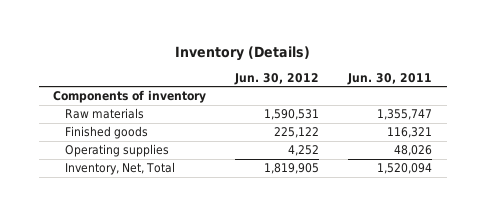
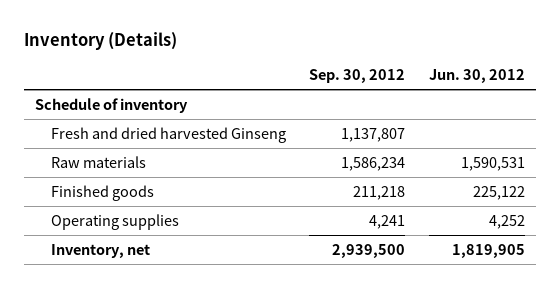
- | Jun. 30, 2012 | Jun. 30, 2011
+ | Sep. 30, 2012 | Jun. 30, 2012
- Components of inventory
+ Schedule of inventory
+ Fresh and dried harvested Ginseng | 1,137,807 |
- Inventory, Net, Total | 1,819,905 | 1,520,094
+ Inventory, net | 2,939,500 | 1,819,905

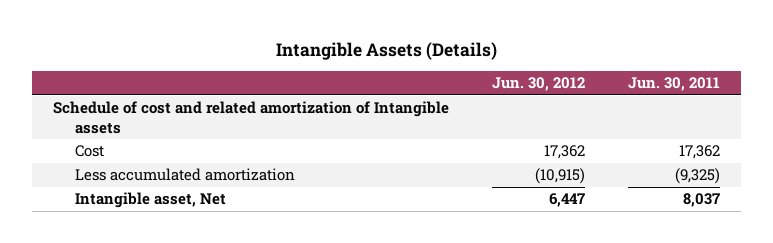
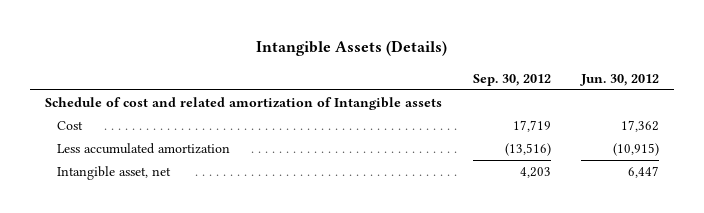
- | Jun. 30, 2012 | Jun. 30, 2011
+ | Sep. 30, 2012 | Jun. 30, 2012
- Intangible asset, Net | 6,447 | 8,037
+ Intangible asset, net | 4,203 | 6,447

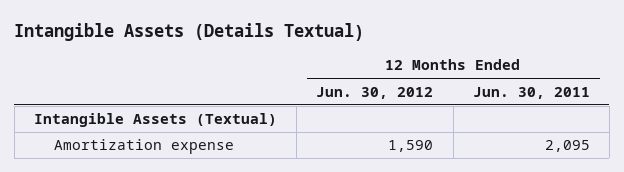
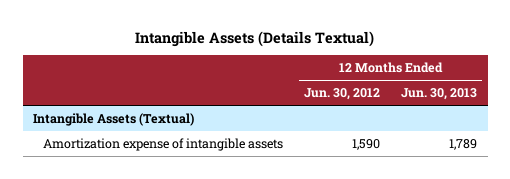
- | 12 Months Ended Jun. 30, 2012 | 12 Months Ended Jun. 30, 2011
+ | 12 Months Ended Jun. 30, 2012 | 12 Months Ended Jun. 30, 2013
- Amortization expense | 1,590 | 2,095
+ Amortization expense of intangible assets | 1,590 | 1,789

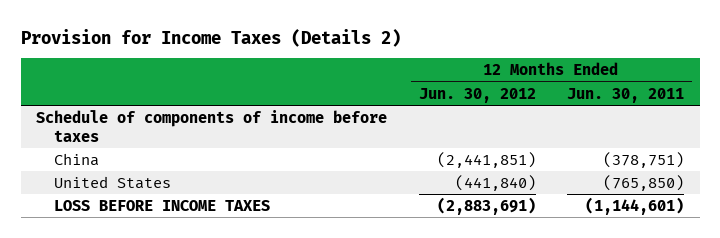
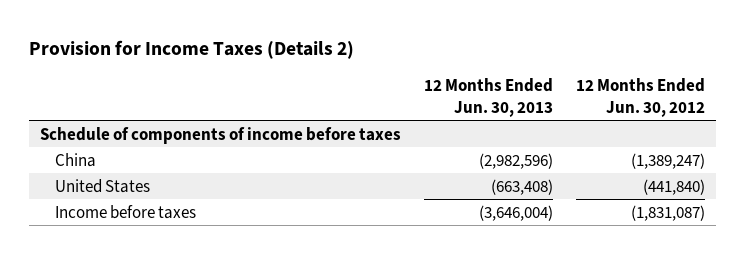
- | 12 Months Ended Jun. 30, 2012 | 12 Months Ended Jun. 30, 2011
+ | 12 Months Ended Jun. 30, 2013 | 12 Months Ended Jun. 30, 2012
- China | (2,441,851) | (378,751)
+ China | (2,982,596) | (1,389,247)
- LOSS BEFORE INCOME TAXES | (2,883,691) | (1,144,601)
+ Income before taxes | (3,646,004) | (1,831,087)

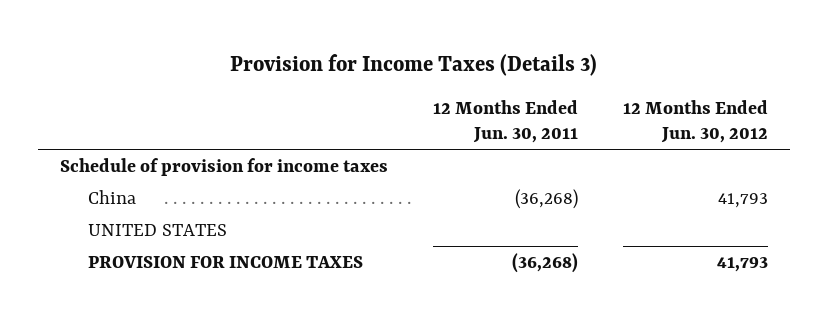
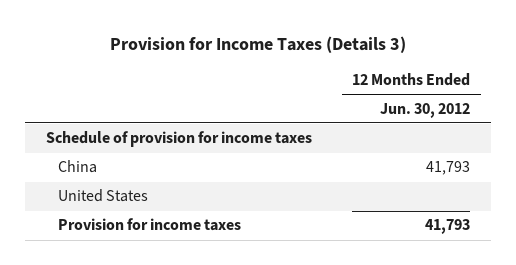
- | 12 Months Ended Jun. 30, 2011 | 12 Months Ended Jun. 30, 2012
+ | 12 Months Ended Jun. 30, 2012
- UNITED STATES
- PROVISION FOR INCOME TAXES | (36,268) | 41,793
+ United States
+ Provision for income taxes | 41,793

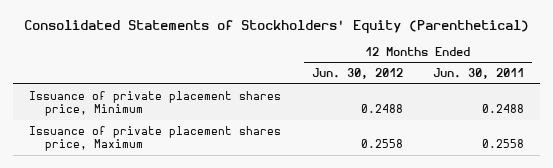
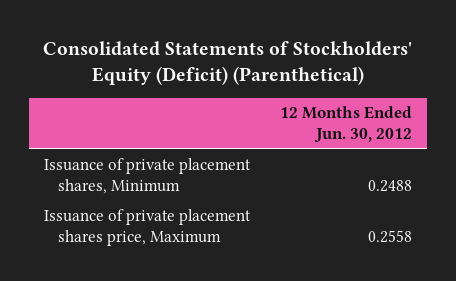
- Consolidated Statements of Stockholders' Equity (Parenthetical)
+ Consolidated Statements of Stockholders' Equity (Deficit) (Parenthetical)
- | 12 Months Ended Jun. 30, 2012 | 12 Months Ended Jun. 30, 2011
+ | 12 Months Ended Jun. 30, 2012
- Issuance of private placement shares price, Minimum | 0.2488 | 0.2488
+ Issuance of private placement shares, Minimum | 0.2488

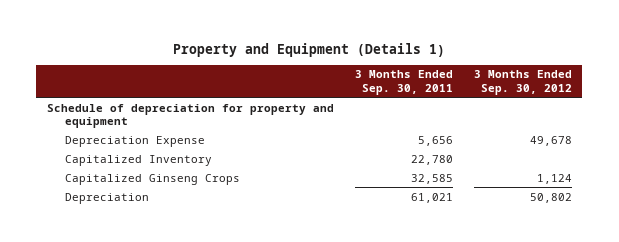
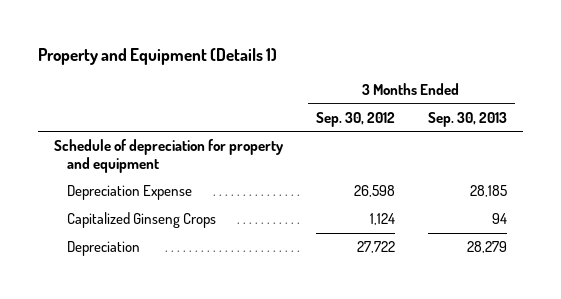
- | 3 Months Ended Sep. 30, 2011 | 3 Months Ended Sep. 30, 2012
+ | 3 Months Ended Sep. 30, 2012 | 3 Months Ended Sep. 30, 2013
- Depreciation Expense | 5,656 | 49,678
- Capitalized Inventory | 22,780 |
+ Depreciation Expense | 26,598 | 28,185
- Depreciation | 61,021 | 50,802
+ Depreciation | 27,722 | 28,279

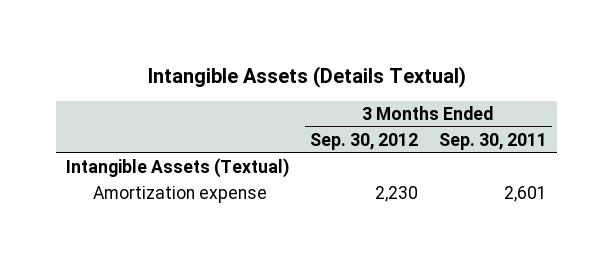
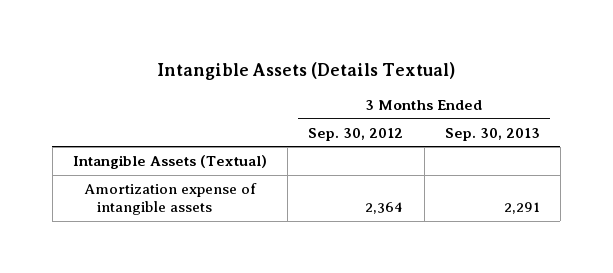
- | 3 Months Ended Sep. 30, 2012 | 3 Months Ended Sep. 30, 2011
+ | 3 Months Ended Sep. 30, 2012 | 3 Months Ended Sep. 30, 2013
- Amortization expense | 2,230 | 2,601
+ Amortization expense of intangible assets | 2,364 | 2,291

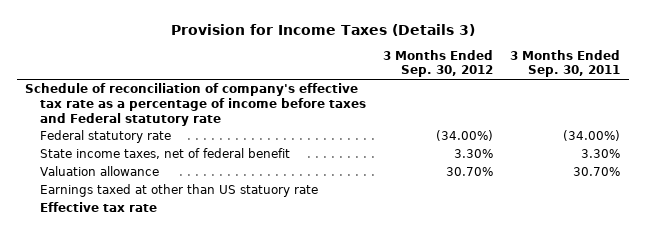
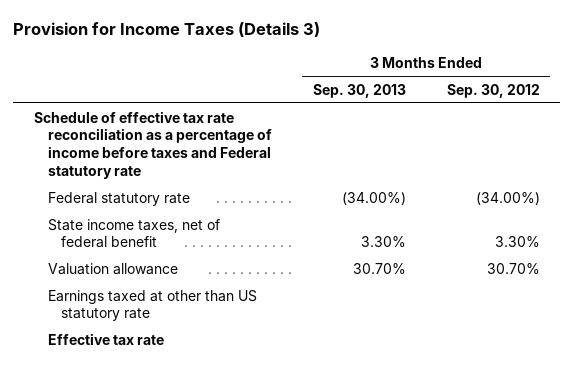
- | 3 Months Ended Sep. 30, 2012 | 3 Months Ended Sep. 30, 2011
+ | 3 Months Ended Sep. 30, 2013 | 3 Months Ended Sep. 30, 2012
- Schedule of reconciliation of company's effective tax rate as a percentage of income before taxes and Federal statutory rate
+ Schedule of effective tax rate reconciliation as a percentage of income before taxes and Federal statutory rate
- Earnings taxed at other than US statuory rate
+ Earnings taxed at other than US statutory rate

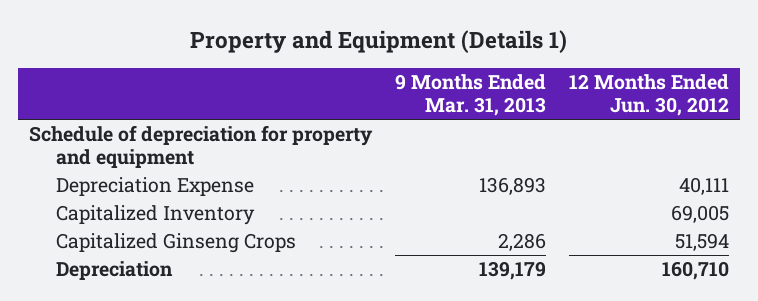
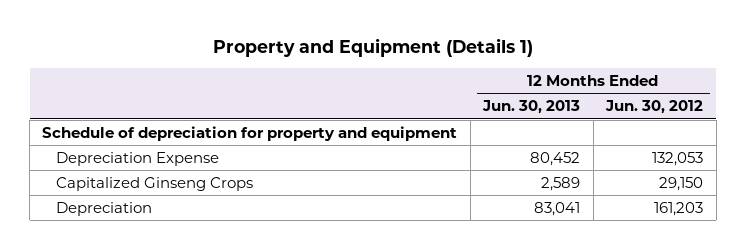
- | 9 Months Ended Mar. 31, 2013 | 12 Months Ended Jun. 30, 2012
+ | 12 Months Ended Jun. 30, 2013 | 12 Months Ended Jun. 30, 2012
- Depreciation Expense | 136,893 | 40,111
- Capitalized Inventory | | 69,005
- Capitalized Ginseng Crops | 2,286 | 51,594
- Depreciation | 139,179 | 160,710
+ Depreciation Expense | 80,452 | 132,053
+ Capitalized Ginseng Crops | 2,589 | 29,150
+ Depreciation | 83,041 | 161,203

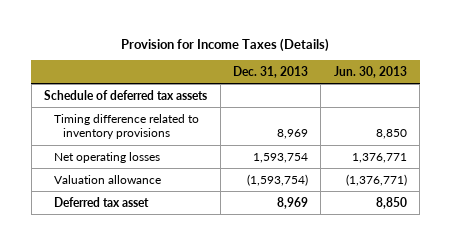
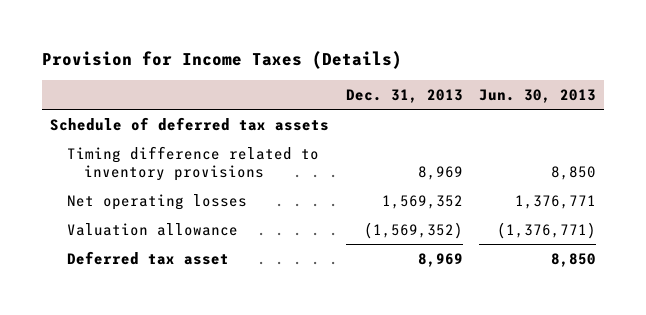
- Net operating losses | 1,593,754 | 1,376,771
- Valuation allowance | (1,593,754) | (1,376,771)
+ Net operating losses | 1,569,352 | 1,376,771
+ Valuation allowance | (1,569,352) | (1,376,771)

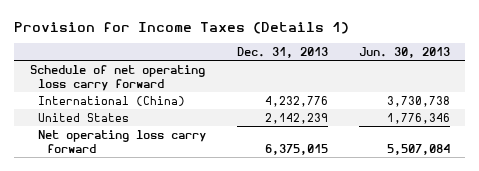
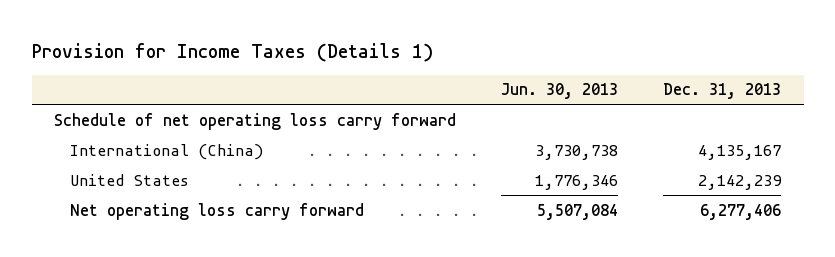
- | Dec. 31, 2013 | Jun. 30, 2013
+ | Jun. 30, 2013 | Dec. 31, 2013
- International (China) | 4,232,776 | 3,730,738
+ International (China) | 3,730,738 | 4,135,167
- Net operating loss carry forward | 6,375,015 | 5,507,084
+ Net operating loss carry forward | 5,507,084 | 6,277,406

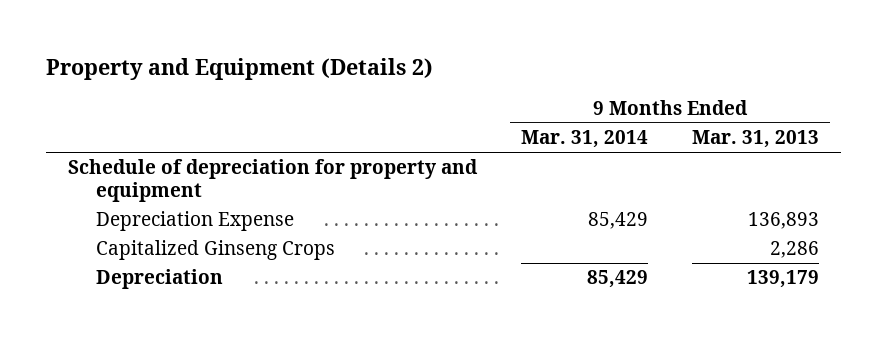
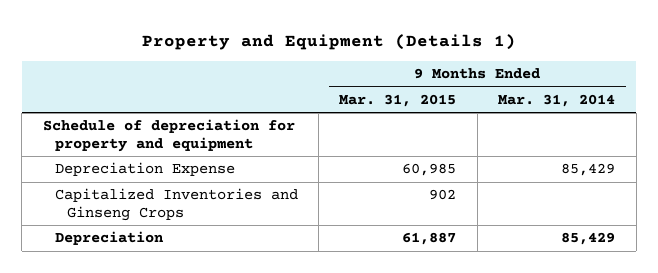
- Property and Equipment (Details 2)
+ Property and Equipment (Details 1)
- | 9 Months Ended Mar. 31, 2014 | 9 Months Ended Mar. 31, 2013
+ | 9 Months Ended Mar. 31, 2015 | 9 Months Ended Mar. 31, 2014
- Capitalized Ginseng Crops | | 2,286
+ Capitalized Inventories and Ginseng Crops | 902 |

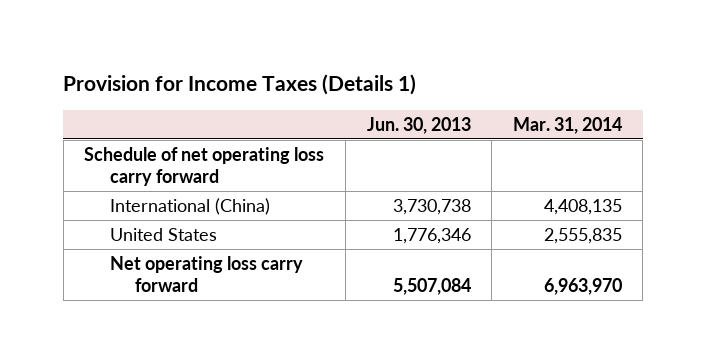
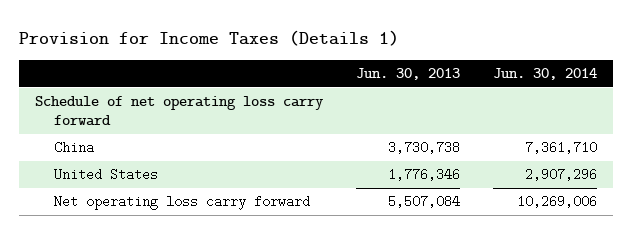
- | Jun. 30, 2013 | Mar. 31, 2014
+ | Jun. 30, 2013 | Jun. 30, 2014
- International (China) | 3,730,738 | 4,408,135
+ China | 3,730,738 | 7,361,710

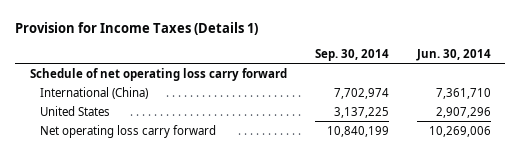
- | Jun. 30, 2013 | Jun. 30, 2014
+ | Sep. 30, 2014 | Jun. 30, 2014
- China | 3,730,738 | 7,361,710
+ International (China) | 7,702,974 | 7,361,710

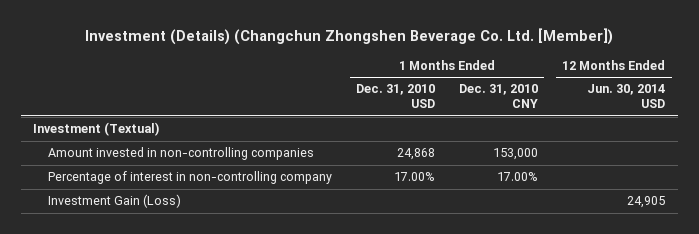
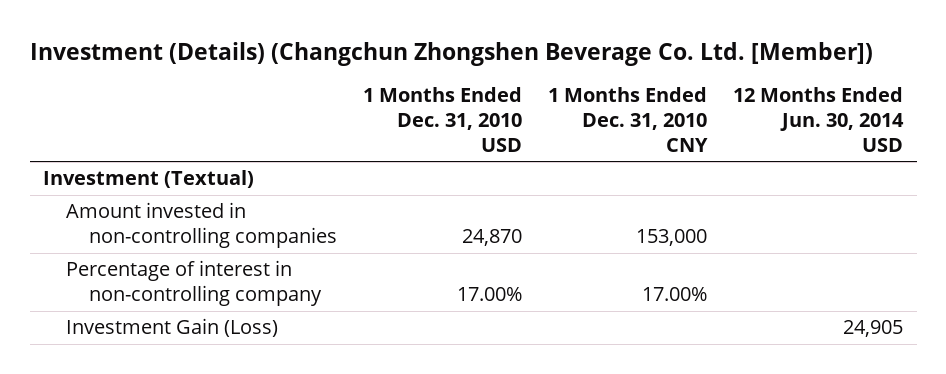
- Amount invested in non-controlling companies | 24,868 | 153,000 |
+ Amount invested in non-controlling companies | 24,870 | 153,000 |

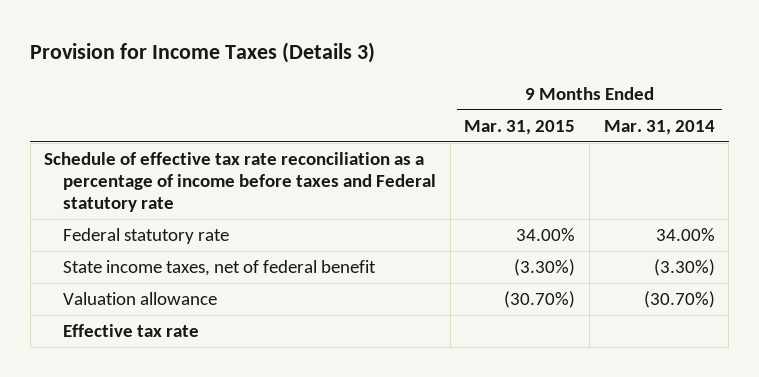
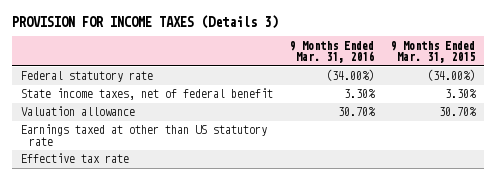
- Provision for Income Taxes (Details 3)
+ PROVISION FOR INCOME TAXES (Details 3)
- | 9 Months Ended Mar. 31, 2015 | 9 Months Ended Mar. 31, 2014
+ | 9 Months Ended Mar. 31, 2016 | 9 Months Ended Mar. 31, 2015
- Schedule of effective tax rate reconciliation as a percentage of income before taxes and Federal statutory rate
- Federal statutory rate | 34.00% | 34.00%
- State income taxes, net of federal benefit | (3.30%) | (3.30%)
- Valuation allowance | (30.70%) | (30.70%)
+ Federal statutory rate | (34.00%) | (34.00%)
+ State income taxes, net of federal benefit | 3.30% | 3.30%
+ Valuation allowance | 30.70% | 30.70%
+ Earnings taxed at other than US statutory rate

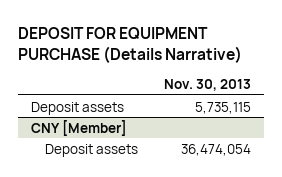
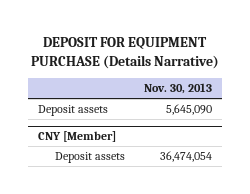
- Deposit assets | 5,735,115
+ Deposit assets | 5,645,090

